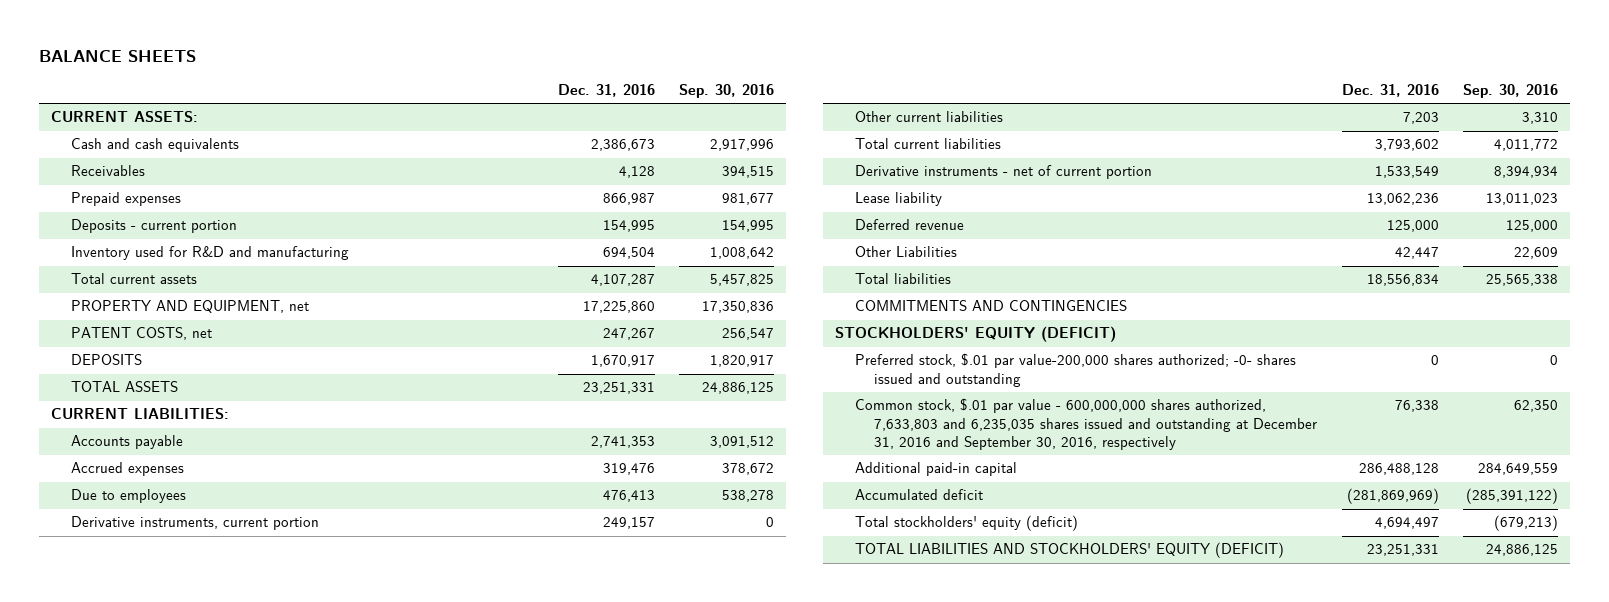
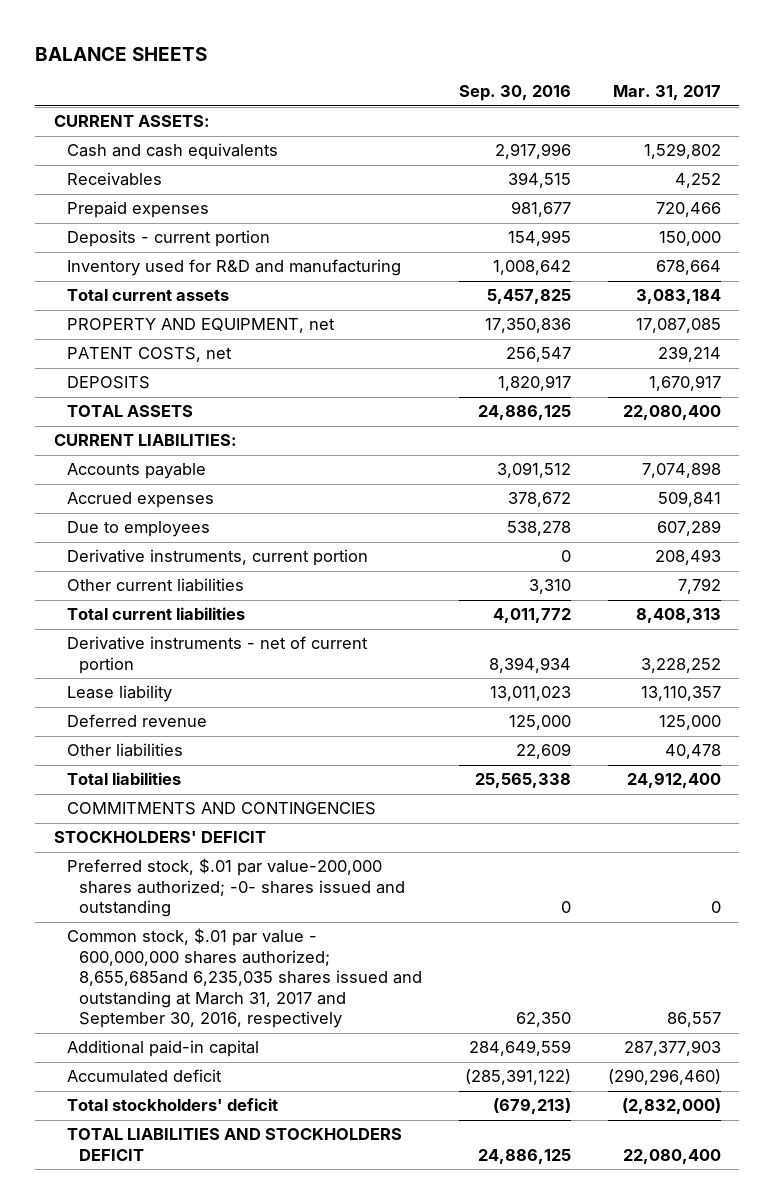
- | Dec. 31, 2016 | Sep. 30, 2016
+ | Sep. 30, 2016 | Mar. 31, 2017
- Other Liabilities | 42,447 | 22,609
+ Other liabilities | 22,609 | 40,478
- STOCKHOLDERS' EQUITY (DEFICIT)
+ STOCKHOLDERS' DEFICIT
- Common stock, $.01 par value - 600,000,000 shares authorized, 7,633,803 and 6,235,035 shares issued and outstanding at December 31, 2016 and September 30, 2016, respectively | 76,338 | 62,350
+ Common stock, $.01 par value - 600,000,000 shares authorized; 8,655,685and 6,235,035 shares issued and outstanding at March 31, 2017 and September 30, 2016, respectively | 62,350 | 86,557
- Total stockholders' equity (deficit) | 4,694,497 | (679,213)
- TOTAL LIABILITIES AND STOCKHOLDERS' EQUITY (DEFICIT) | 23,251,331 | 24,886,125
+ Total stockholders' deficit | (679,213) | (2,832,000)
+ TOTAL LIABILITIES AND STOCKHOLDERS DEFICIT | 24,886,125 | 22,080,400

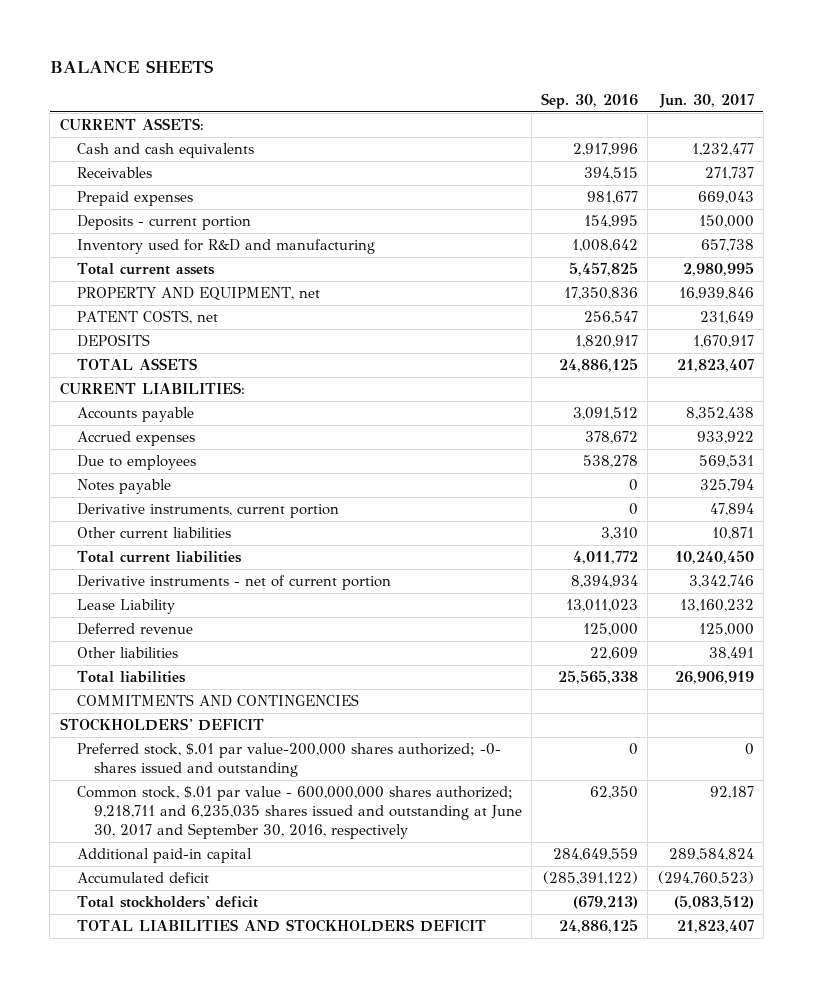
- | Sep. 30, 2016 | Mar. 31, 2017
+ | Sep. 30, 2016 | Jun. 30, 2017
+ Notes payable | 0 | 325,794
- Lease liability | 13,011,023 | 13,110,357
+ Lease Liability | 13,011,023 | 13,160,232
- Common stock, $.01 par value - 600,000,000 shares authorized; 8,655,685and 6,235,035 shares issued and outstanding at March 31, 2017 and September 30, 2016, respectively | 62,350 | 86,557
+ Common stock, $.01 par value - 600,000,000 shares authorized; 9,218,711 and 6,235,035 shares issued and outstanding at June 30, 2017 and September 30, 2016, respectively | 62,350 | 92,187

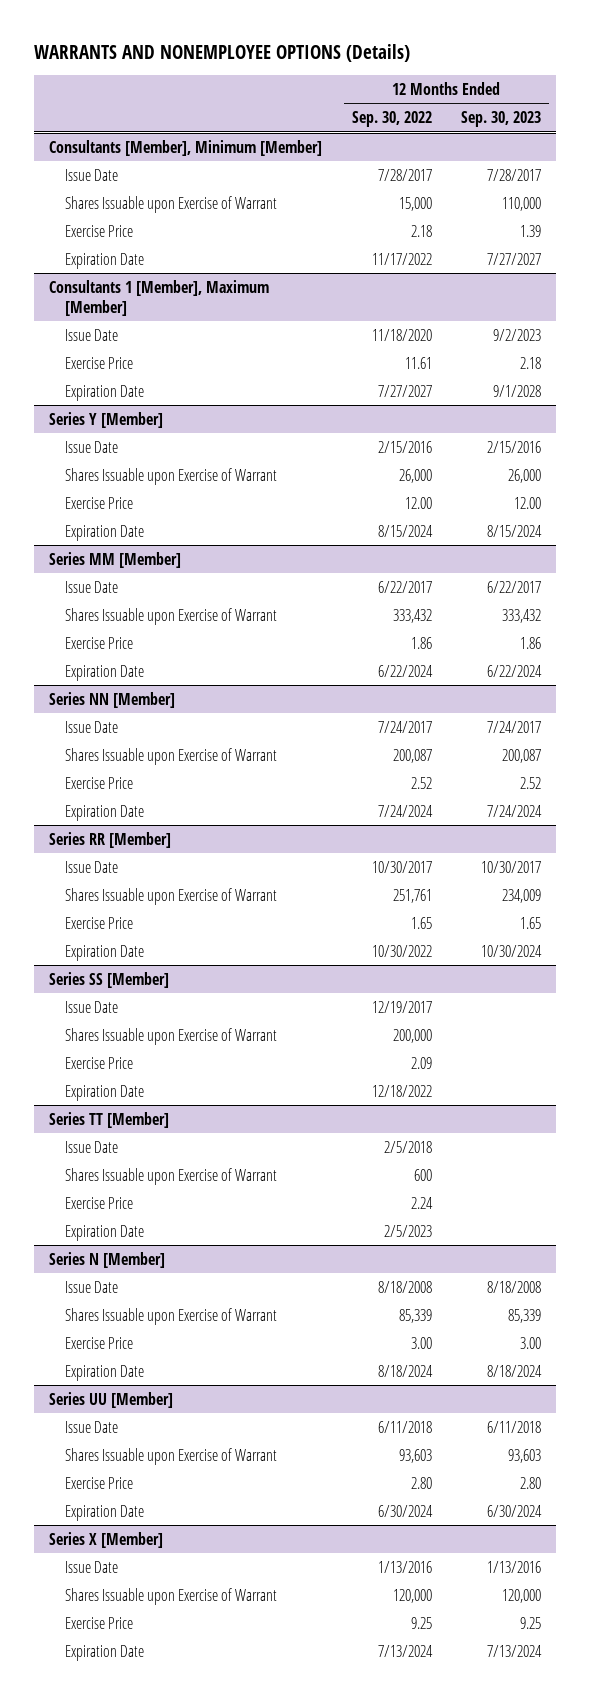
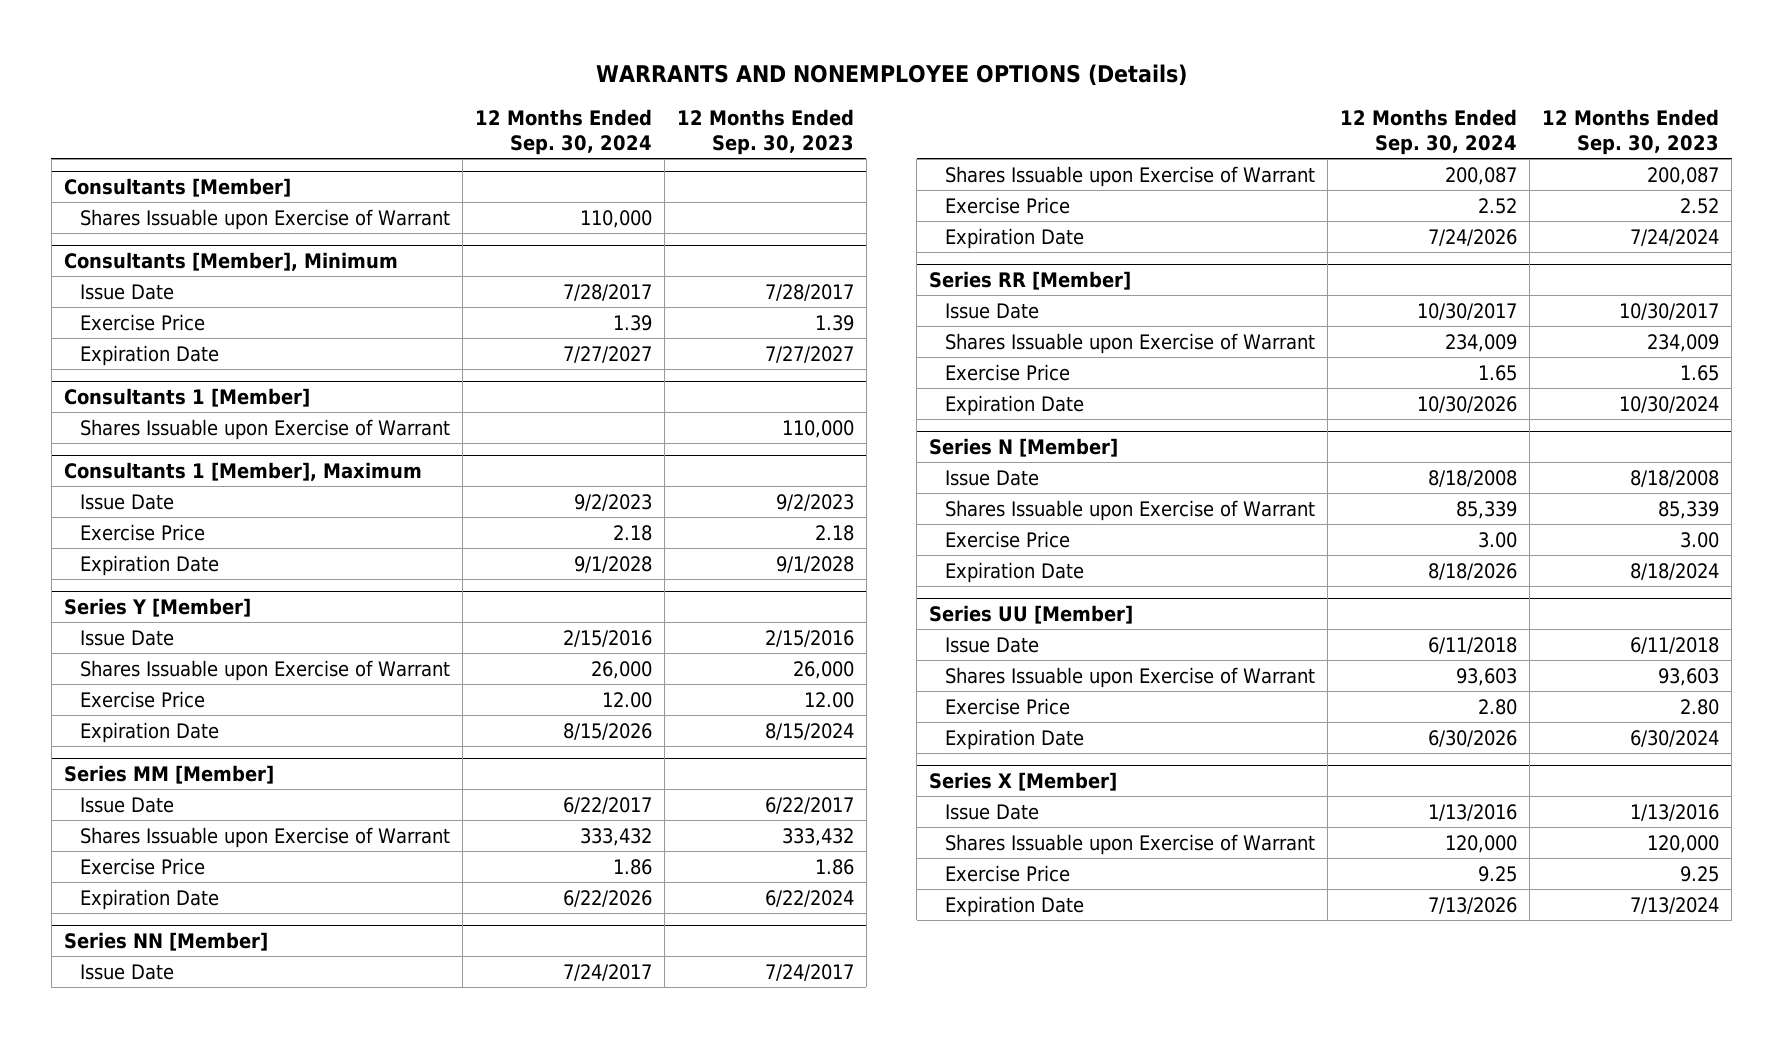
- | 12 Months Ended Sep. 30, 2022 | 12 Months Ended Sep. 30, 2023
+ | 12 Months Ended Sep. 30, 2024 | 12 Months Ended Sep. 30, 2023
- Consultants [Member], Minimum [Member]
+ Consultants [Member]
+ Shares Issuable upon Exercise of Warrant | 110,000 |
+ Consultants [Member], Minimum
- Shares Issuable upon Exercise of Warrant | 15,000 | 110,000
- Consultants 1 [Member], Maximum [Member]
+ Consultants 1 [Member]
+ Shares Issuable upon Exercise of Warrant | | 110,000
+ Consultants 1 [Member], Maximum
- Series SS [Member]
- Issue Date | 12/19/2017 |
- Shares Issuable upon Exercise of Warrant | 200,000 |
- Exercise Price | 2.09 |
- Expiration Date | 12/18/2022 |
- Series TT [Member]
- Issue Date | 2/5/2018 |
- Shares Issuable upon Exercise of Warrant | 600 |
- Exercise Price | 2.24 |
- Expiration Date | 2/5/2023 |

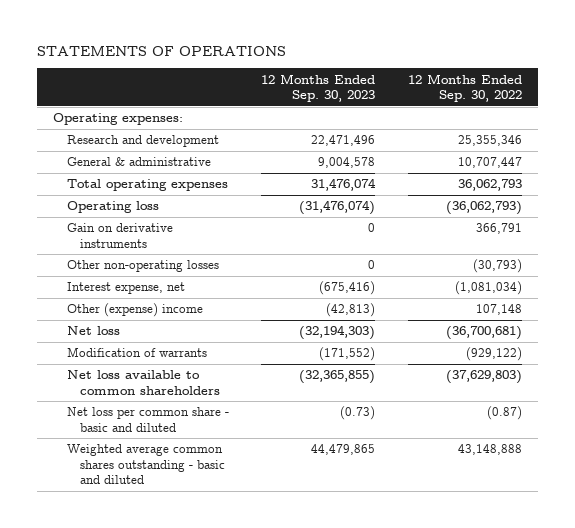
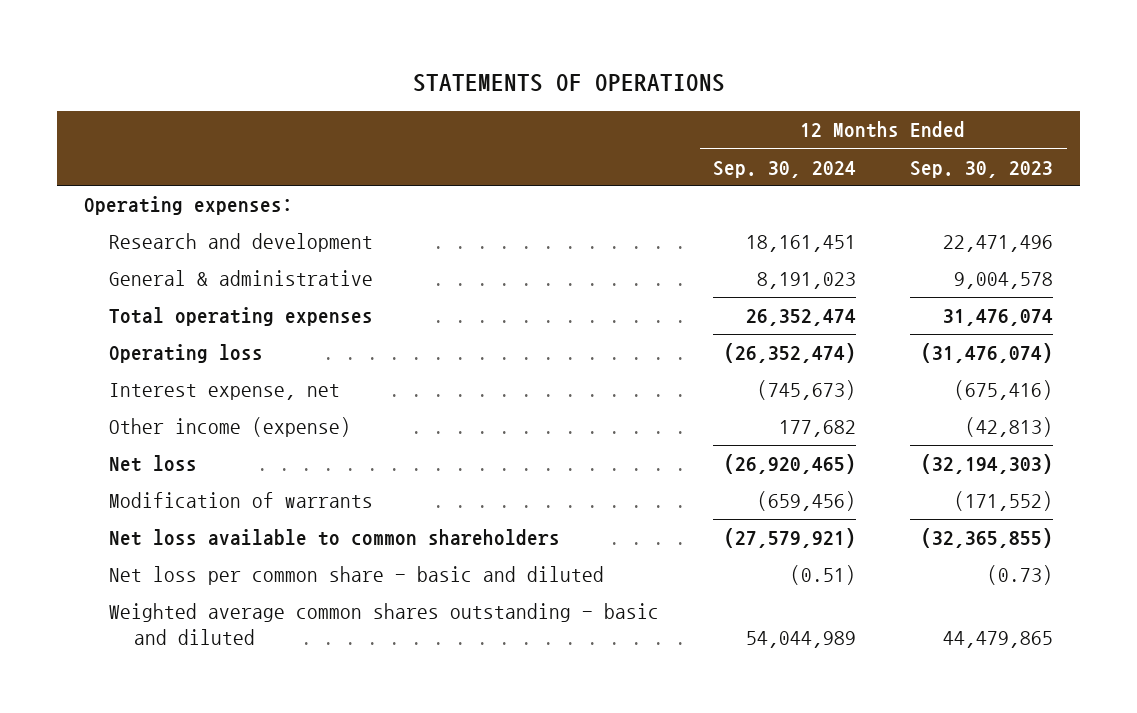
- | 12 Months Ended Sep. 30, 2023 | 12 Months Ended Sep. 30, 2022
+ | 12 Months Ended Sep. 30, 2024 | 12 Months Ended Sep. 30, 2023
- Gain on derivative instruments | 0 | 366,791
- Other non-operating losses | 0 | (30,793)
- Other (expense) income | (42,813) | 107,148
+ Other income (expense) | 177,682 | (42,813)

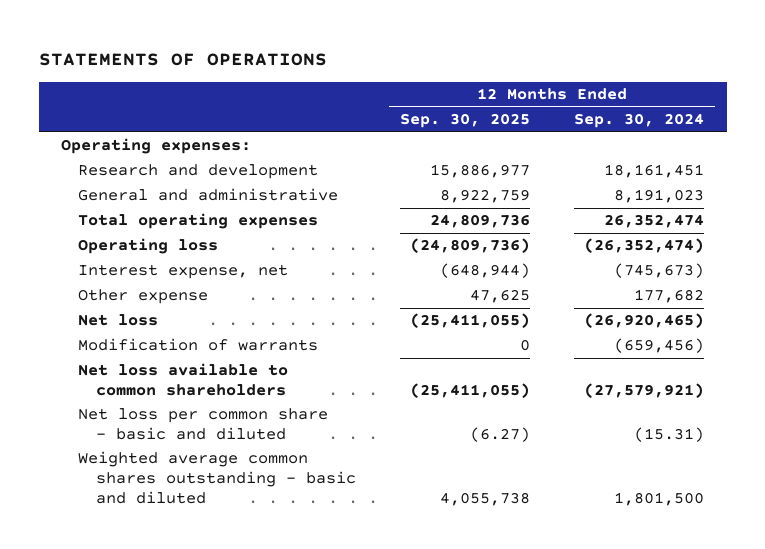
- | 12 Months Ended Sep. 30, 2024 | 12 Months Ended Sep. 30, 2023
+ | 12 Months Ended Sep. 30, 2025 | 12 Months Ended Sep. 30, 2024
- General & administrative | 8,191,023 | 9,004,578
+ General and administrative | 8,922,759 | 8,191,023
- Other income (expense) | 177,682 | (42,813)
+ Other expense | 47,625 | 177,682
- Net loss per common share - basic and diluted | (0.51) | (0.73)
- Weighted average common shares outstanding - basic and diluted | 54,044,989 | 44,479,865
+ Net loss per common share - basic and diluted | (6.27) | (15.31)
+ Weighted average common shares outstanding - basic and diluted | 4,055,738 | 1,801,500

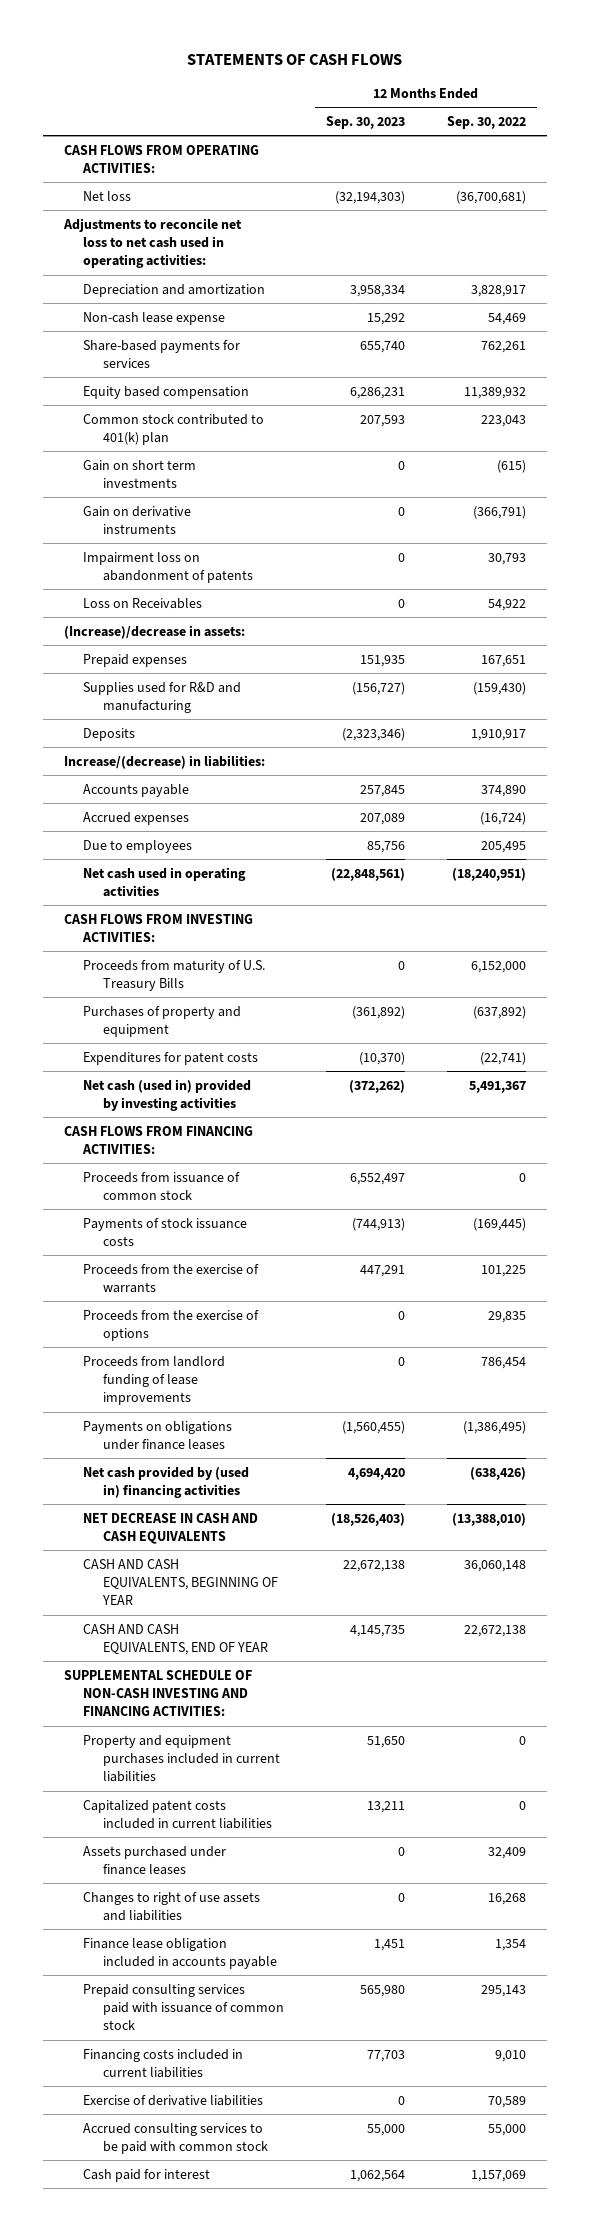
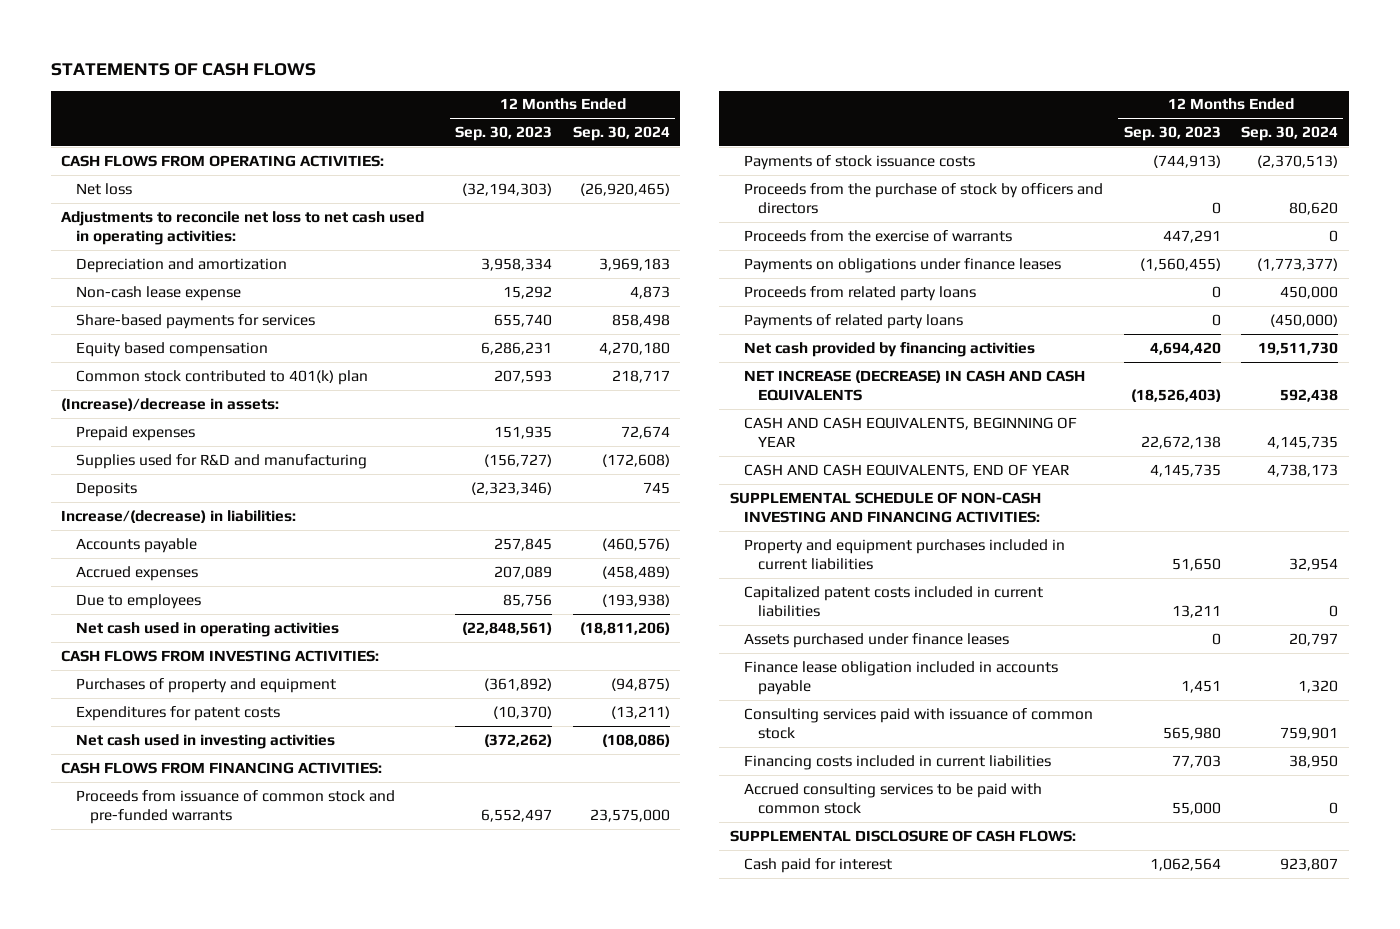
- | 12 Months Ended Sep. 30, 2023 | 12 Months Ended Sep. 30, 2022
+ | 12 Months Ended Sep. 30, 2023 | 12 Months Ended Sep. 30, 2024
- Gain on short term investments | 0 | (615)
- Gain on derivative instruments | 0 | (366,791)
- Impairment loss on abandonment of patents | 0 | 30,793
- Loss on Receivables | 0 | 54,922
- Proceeds from maturity of U.S. Treasury Bills | 0 | 6,152,000
- Net cash (used in) provided by investing activities | (372,262) | 5,491,367
+ Net cash used in investing activities | (372,262) | (108,086)
- Proceeds from issuance of common stock | 6,552,497 | 0
+ Proceeds from issuance of common stock and pre-funded warrants | 6,552,497 | 23,575,000
+ Proceeds from the purchase of stock by officers and directors | 0 | 80,620
- Proceeds from the exercise of options | 0 | 29,835
- Proceeds from landlord funding of lease improvements | 0 | 786,454
- Net cash provided by (used in) financing activities | 4,694,420 | (638,426)
- NET DECREASE IN CASH AND CASH EQUIVALENTS | (18,526,403) | (13,388,010)
+ Proceeds from related party loans | 0 | 450,000
+ Payments of related party loans | 0 | (450,000)
+ Net cash provided by financing activities | 4,694,420 | 19,511,730
+ NET INCREASE (DECREASE) IN CASH AND CASH EQUIVALENTS | (18,526,403) | 592,438
- Changes to right of use assets and liabilities | 0 | 16,268
- Prepaid consulting services paid with issuance of common stock | 565,980 | 295,143
+ Consulting services paid with issuance of common stock | 565,980 | 759,901
- Exercise of derivative liabilities | 0 | 70,589
+ SUPPLEMENTAL DISCLOSURE OF CASH FLOWS:

